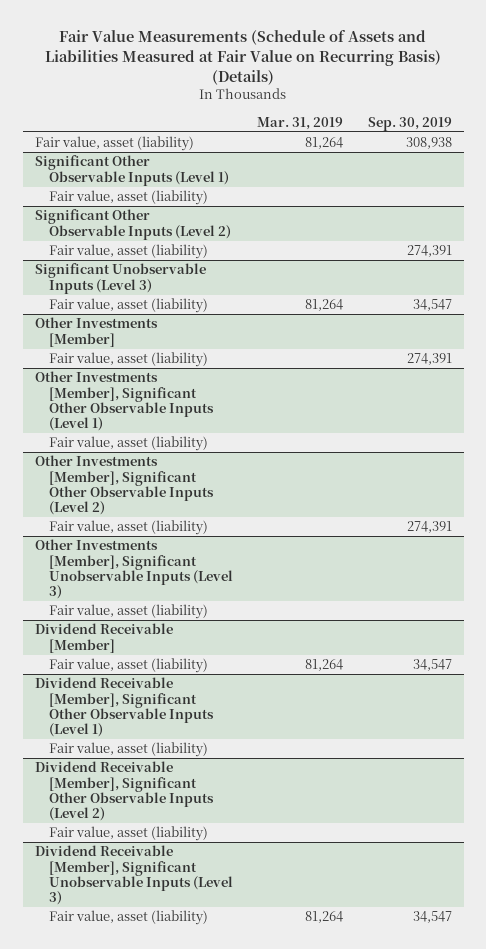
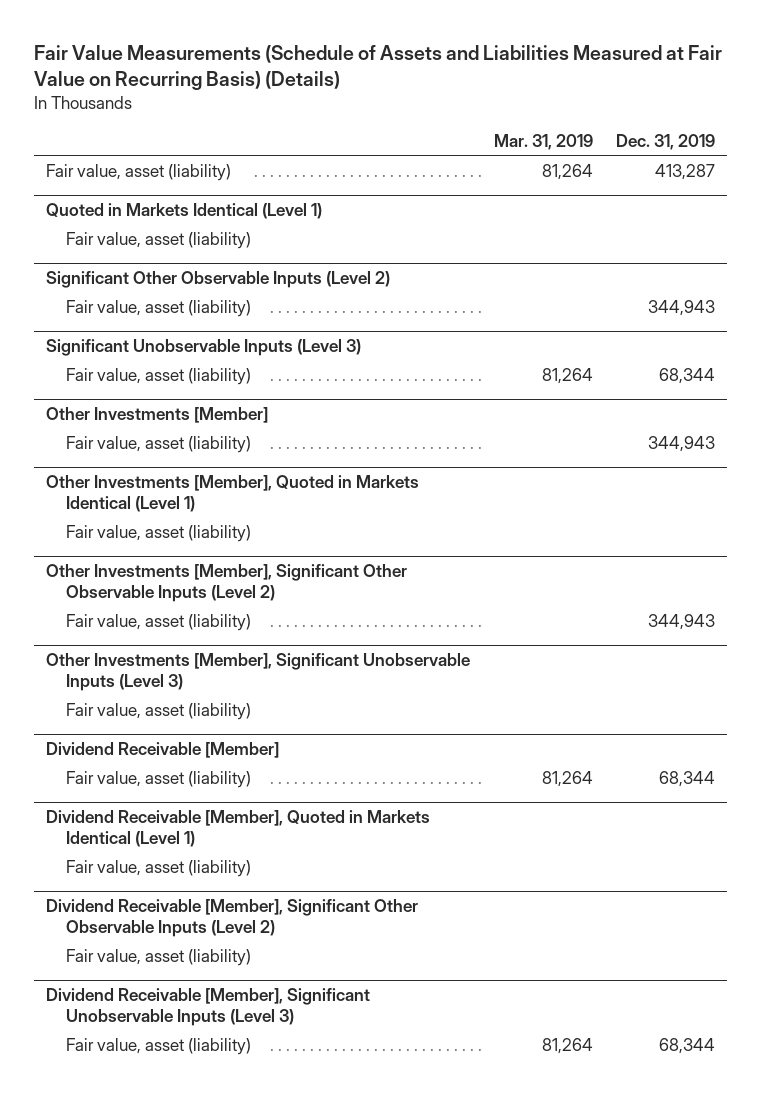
- | Mar. 31, 2019 | Sep. 30, 2019
+ | Mar. 31, 2019 | Dec. 31, 2019
- Significant Other Observable Inputs (Level 1)
+ Quoted in Markets Identical (Level 1)
- Other Investments [Member], Significant Other Observable Inputs (Level 1)
- Fair value, asset (liability)
+ Other Investments [Member], Quoted in Markets Identical (Level 1)
+ Fair value, asset (liability)
- Dividend Receivable [Member], Significant Other Observable Inputs (Level 1)
- Fair value, asset (liability)
+ Dividend Receivable [Member], Quoted in Markets Identical (Level 1)
+ Fair value, asset (liability)

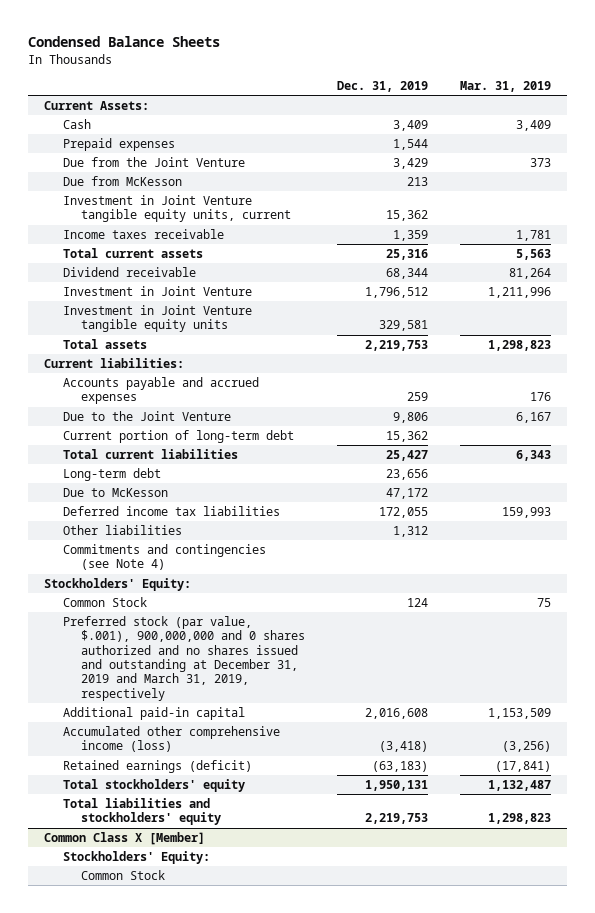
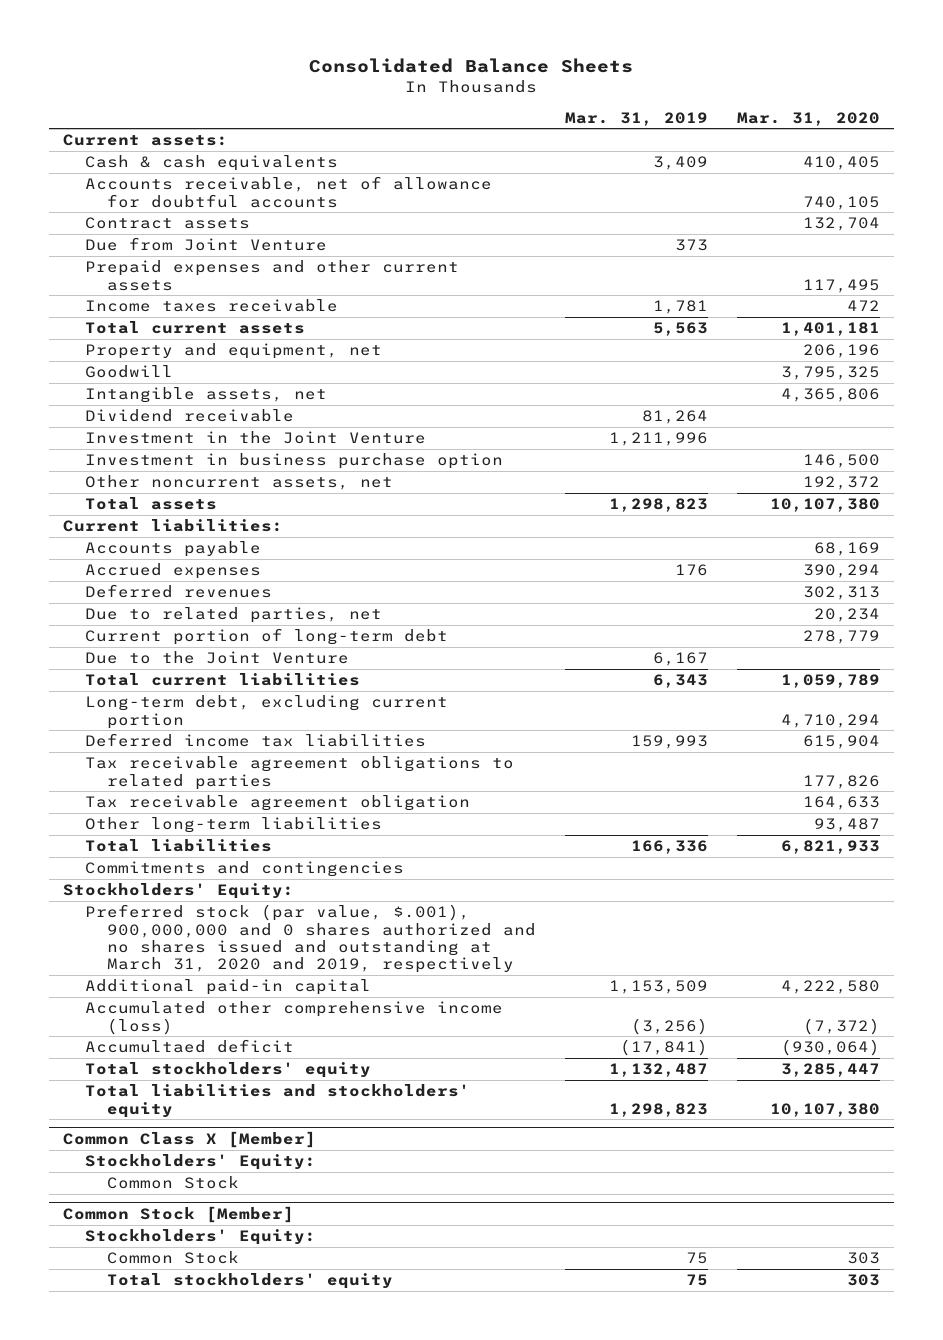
- Condensed Balance Sheets
+ Consolidated Balance Sheets
- | Dec. 31, 2019 | Mar. 31, 2019
+ | Mar. 31, 2019 | Mar. 31, 2020
- Current Assets:
- Cash | 3,409 | 3,409
- Prepaid expenses | 1,544 |
- Due from the Joint Venture | 3,429 | 373
- Due from McKesson | 213 |
- Investment in Joint Venture tangible equity units, current | 15,362 |
+ Current assets:
+ Cash & cash equivalents | 3,409 | 410,405
+ Accounts receivable, net of allowance for doubtful accounts | | 740,105
+ Contract assets | | 132,704
+ Due from Joint Venture | 373 |
+ Prepaid expenses and other current assets | | 117,495
+ Property and equipment, net | | 206,196
+ Goodwill | | 3,795,325
+ Intangible assets, net | | 4,365,806
- Investment in Joint Venture | 1,796,512 | 1,211,996
- Investment in Joint Venture tangible equity units | 329,581 |
+ Investment in the Joint Venture | 1,211,996 |
+ Investment in business purchase option | | 146,500
+ Other noncurrent assets, net | | 192,372
- Accounts payable and accrued expenses | 259 | 176
+ Accounts payable | | 68,169
+ Accrued expenses | 176 | 390,294
+ Deferred revenues | | 302,313
+ Due to related parties, net | | 20,234
moved down: Due to the Joint Venture | 6,167 |
- Long-term debt | 23,656 |
- Due to McKesson | 47,172 |
+ Long-term debt, excluding current portion | | 4,710,294
- Other liabilities | 1,312 |
- Commitments and contingencies (see Note 4)
+ Tax receivable agreement obligations to related parties | | 177,826
+ Tax receivable agreement obligation | | 164,633
+ Other long-term liabilities | | 93,487
+ Total liabilities | 166,336 | 6,821,933
+ Commitments and contingencies
- Common Stock | 124 | 75
- Preferred stock (par value, $.001), 900,000,000 and 0 shares authorized and no shares issued and outstanding at December 31, 2019 and March 31, 2019, respectively
+ Preferred stock (par value, $.001), 900,000,000 and 0 shares authorized and no shares issued and outstanding at March 31, 2020 and 2019, respectively
- Retained earnings (deficit) | (63,183) | (17,841)
+ Accumultaed deficit | (17,841) | (930,064)
+ Common Stock [Member]
+ Stockholders' Equity:
+ Common Stock | 75 | 303
+ Total stockholders' equity | 75 | 303

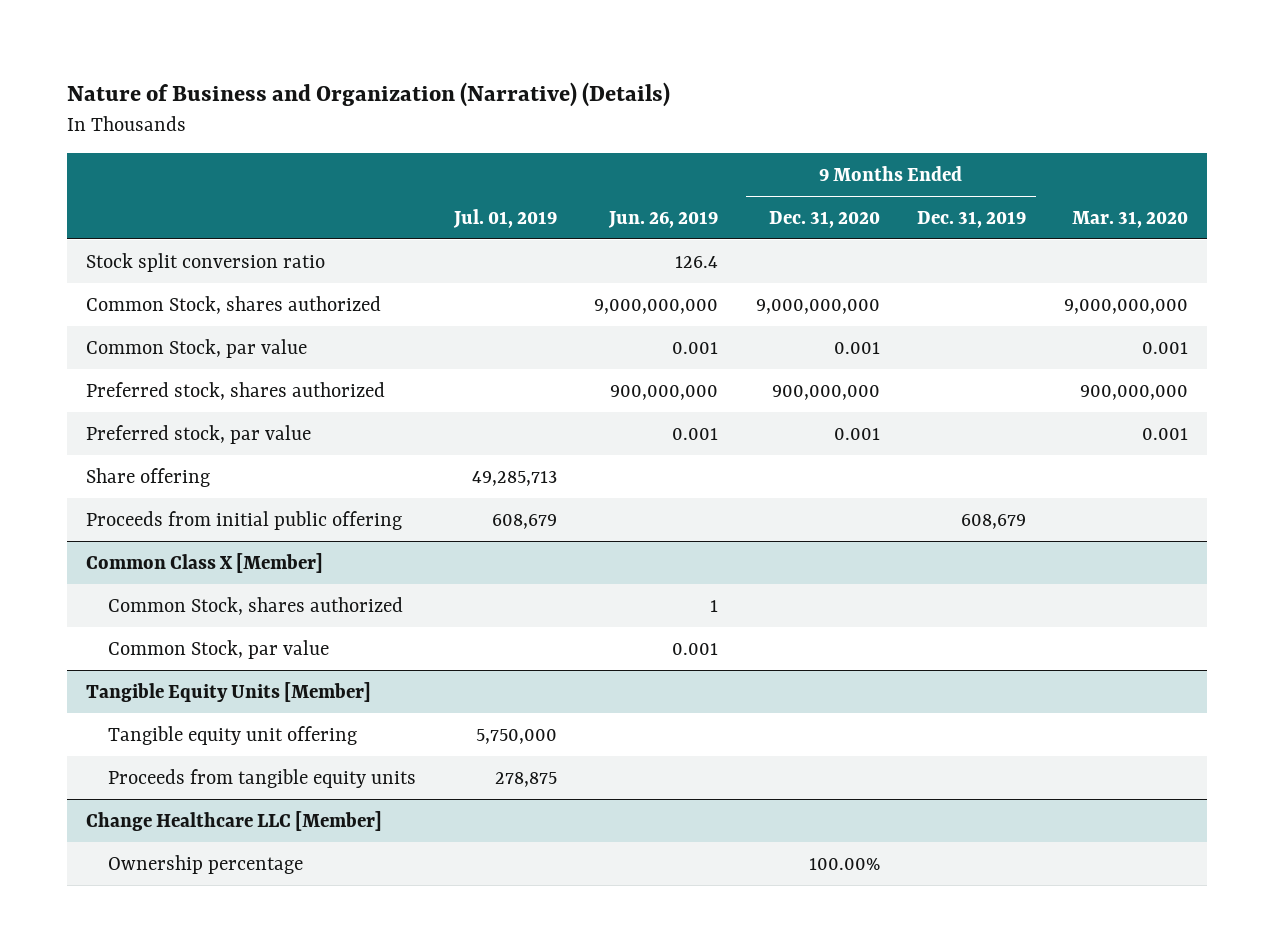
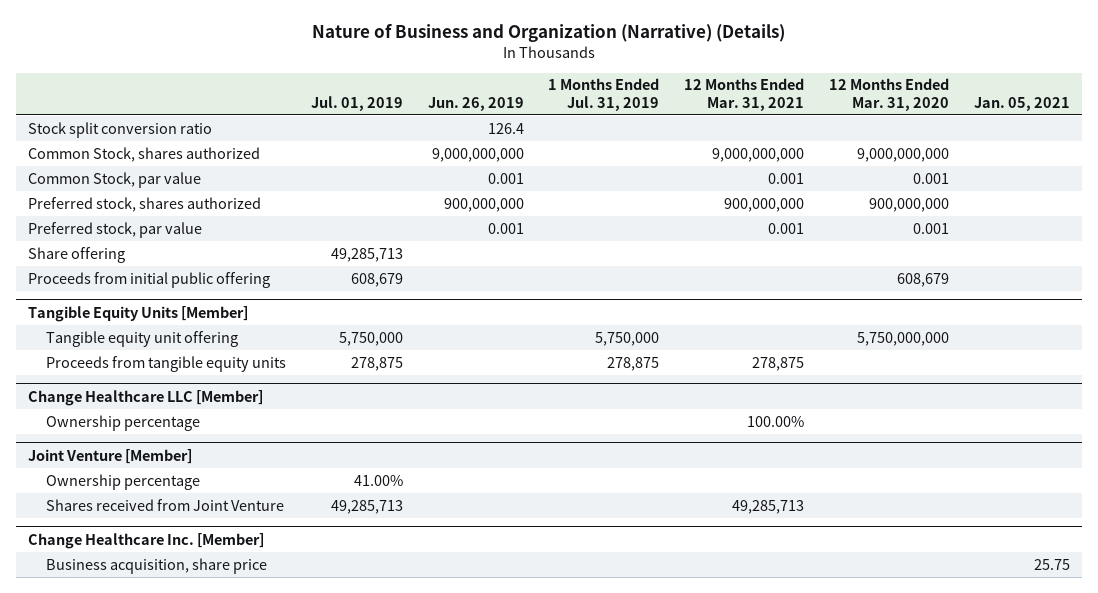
- | Jul. 01, 2019 | Jun. 26, 2019 | 9 Months Ended Dec. 31, 2020 | 9 Months Ended Dec. 31, 2019 | Mar. 31, 2020
+ | Jul. 01, 2019 | Jun. 26, 2019 | 1 Months Ended Jul. 31, 2019 | 12 Months Ended Mar. 31, 2021 | 12 Months Ended Mar. 31, 2020 | Jan. 05, 2021
- Common Class X [Member]
- Common Stock, shares authorized | | 1 | | |
- Common Stock, par value | | 0.001 | | |
+ Joint Venture [Member]
+ Ownership percentage | 41.00% | | | | |
+ Shares received from Joint Venture | 49,285,713 | | | 49,285,713 | |
+ Change Healthcare Inc. [Member]
+ Business acquisition, share price | | | | | | 25.75

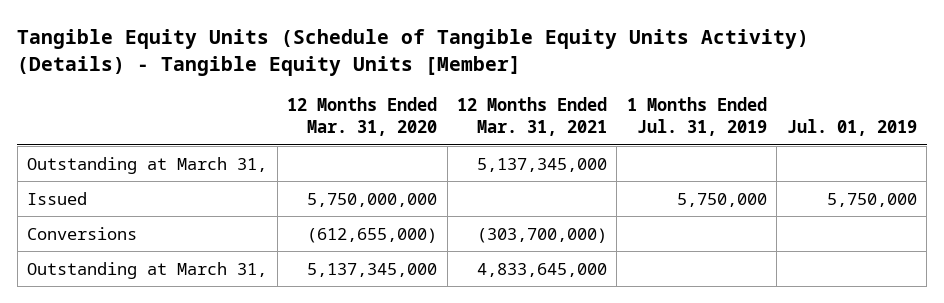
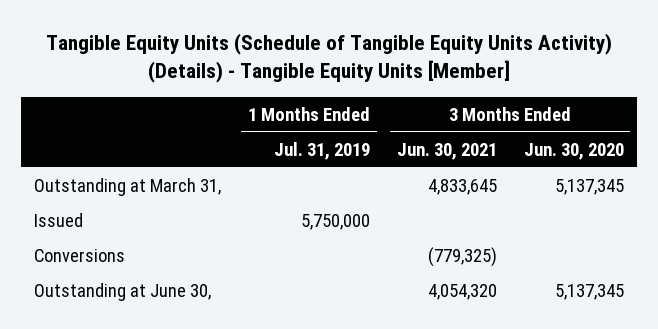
- | 12 Months Ended Mar. 31, 2020 | 12 Months Ended Mar. 31, 2021 | 1 Months Ended Jul. 31, 2019 | Jul. 01, 2019
+ | 1 Months Ended Jul. 31, 2019 | 3 Months Ended Jun. 30, 2021 | 3 Months Ended Jun. 30, 2020
- Outstanding at March 31, | 5,137,345,000 | 4,833,645,000 | |
+ Outstanding at June 30, | | 4,054,320 | 5,137,345

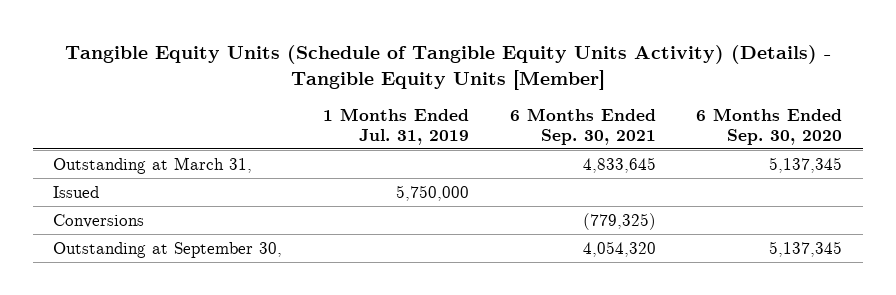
- | 1 Months Ended Jul. 31, 2019 | 3 Months Ended Jun. 30, 2021 | 3 Months Ended Jun. 30, 2020
+ | 1 Months Ended Jul. 31, 2019 | 6 Months Ended Sep. 30, 2021 | 6 Months Ended Sep. 30, 2020
- Outstanding at June 30, | | 4,054,320 | 5,137,345
+ Outstanding at September 30, | | 4,054,320 | 5,137,345

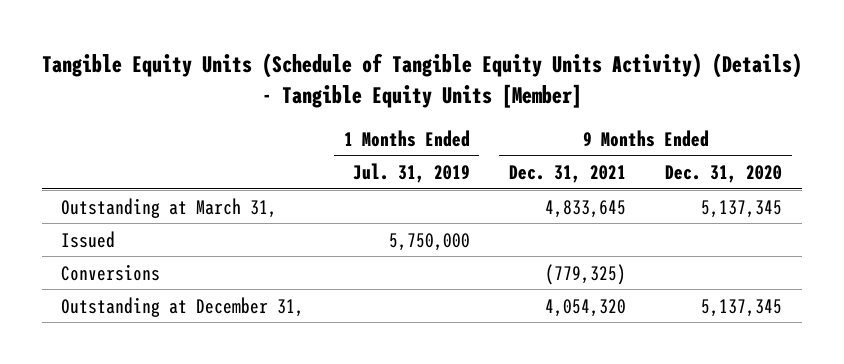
- | 1 Months Ended Jul. 31, 2019 | 6 Months Ended Sep. 30, 2021 | 6 Months Ended Sep. 30, 2020
+ | 1 Months Ended Jul. 31, 2019 | 9 Months Ended Dec. 31, 2021 | 9 Months Ended Dec. 31, 2020
- Outstanding at September 30, | | 4,054,320 | 5,137,345
+ Outstanding at December 31, | | 4,054,320 | 5,137,345

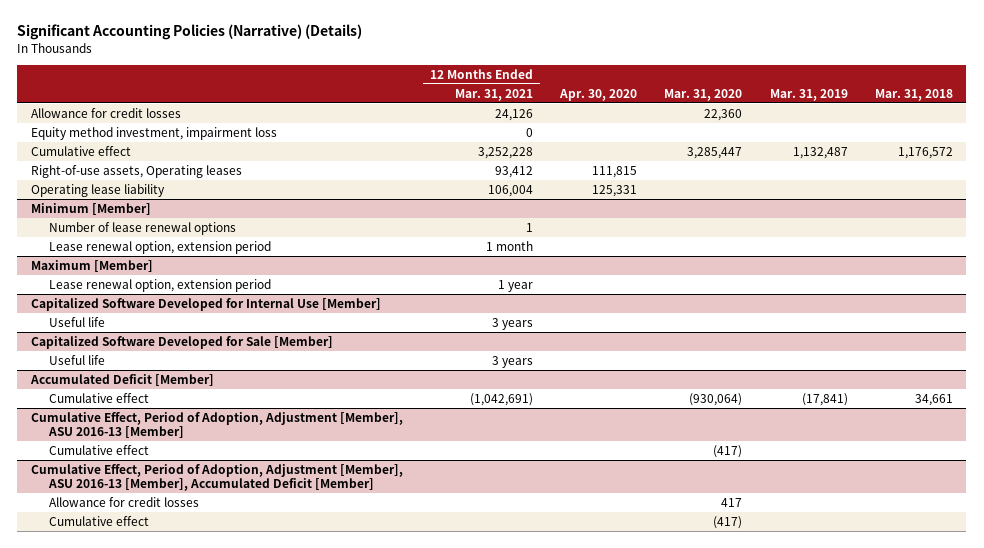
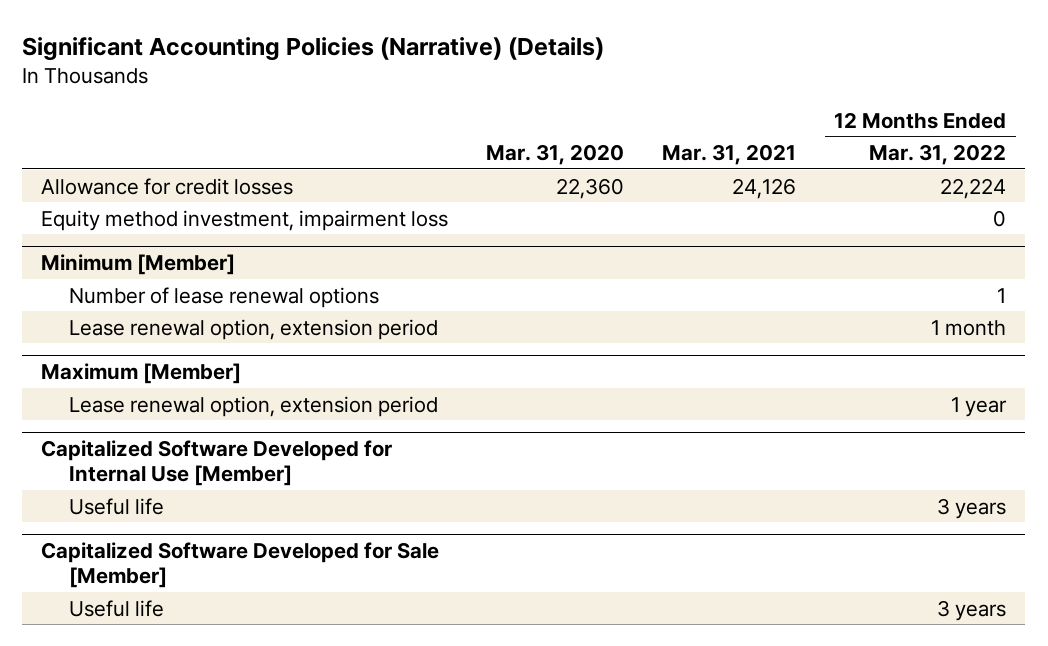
- | 12 Months Ended Mar. 31, 2021 | Apr. 30, 2020 | Mar. 31, 2020 | Mar. 31, 2019 | Mar. 31, 2018
+ | Mar. 31, 2020 | Mar. 31, 2021 | 12 Months Ended Mar. 31, 2022
- Cumulative effect | 3,252,228 | | 3,285,447 | 1,132,487 | 1,176,572
- Right-of-use assets, Operating leases | 93,412 | 111,815 | | |
- Operating lease liability | 106,004 | 125,331 | | |
- Accumulated Deficit [Member]
- Cumulative effect | (1,042,691) | | (930,064) | (17,841) | 34,661
- Cumulative Effect, Period of Adoption, Adjustment [Member], ASU 2016-13 [Member]
- Cumulative effect | | | (417) | |
- Cumulative Effect, Period of Adoption, Adjustment [Member], ASU 2016-13 [Member], Accumulated Deficit [Member]
- Allowance for credit losses | | | 417 | |
- Cumulative effect | | | (417) | |

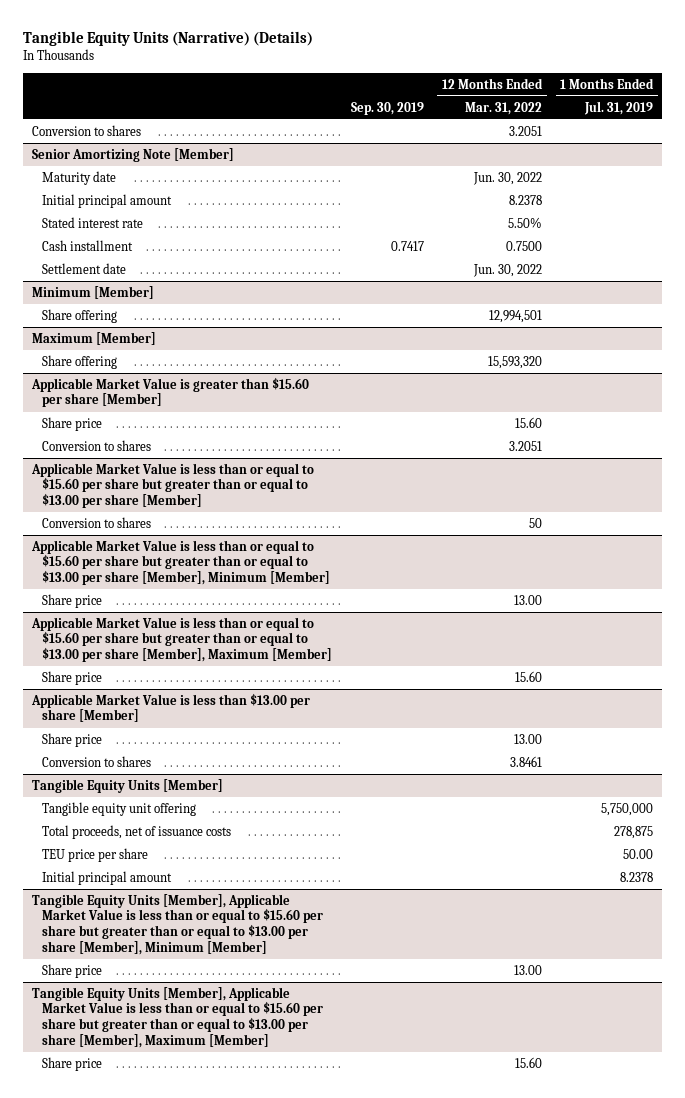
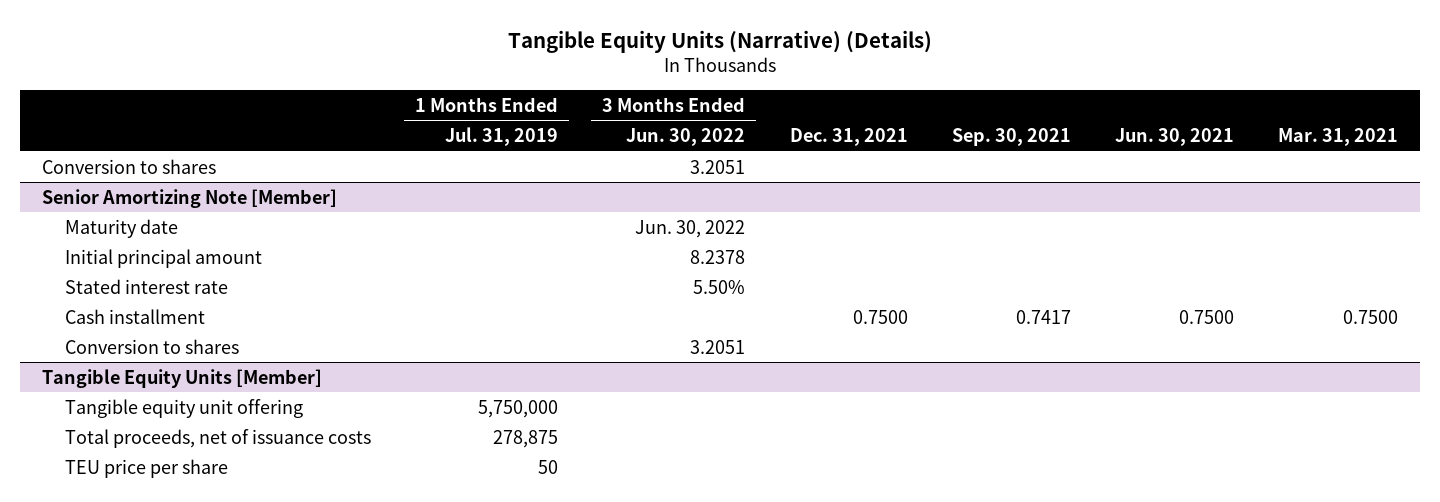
- | Sep. 30, 2019 | 12 Months Ended Mar. 31, 2022 | 1 Months Ended Jul. 31, 2019
+ | 1 Months Ended Jul. 31, 2019 | 3 Months Ended Jun. 30, 2022 | Dec. 31, 2021 | Sep. 30, 2021 | Jun. 30, 2021 | Mar. 31, 2021
@ Senior Amortizing Note [Member]
- Settlement date | | Jun. 30, 2022 |
- Minimum [Member]
- Share offering | | 12,994,501 |
- Maximum [Member]
- Share offering | | 15,593,320 |
- Applicable Market Value is greater than $15.60 per share [Member]
- Share price | | 15.60 |
- Conversion to shares | | 3.2051 |
- Applicable Market Value is less than or equal to $15.60 per share but greater than or equal to $13.00 per share [Member]
- Conversion to shares | | 50 |
- Applicable Market Value is less than or equal to $15.60 per share but greater than or equal to $13.00 per share [Member], Minimum [Member]
- Share price | | 13.00 |
- Applicable Market Value is less than or equal to $15.60 per share but greater than or equal to $13.00 per share [Member], Maximum [Member]
- Share price | | 15.60 |
- Applicable Market Value is less than $13.00 per share [Member]
- Share price | | 13.00 |
- Conversion to shares | | 3.8461 |
@ Senior Amortizing Note [Member]
+ Conversion to shares | | 3.2051 | | | |
@ Tangible Equity Units [Member]
- TEU price per share | | | 50.00
- Initial principal amount | | | 8.2378
- Tangible Equity Units [Member], Applicable Market Value is less than or equal to $15.60 per share but greater than or equal to $13.00 per share [Member], Minimum [Member]
- Share price | | 13.00 |
- Tangible Equity Units [Member], Applicable Market Value is less than or equal to $15.60 per share but greater than or equal to $13.00 per share [Member], Maximum [Member]
- Share price | | 15.60 |
@ Tangible Equity Units [Member]
+ TEU price per share | 50 | | | | |

